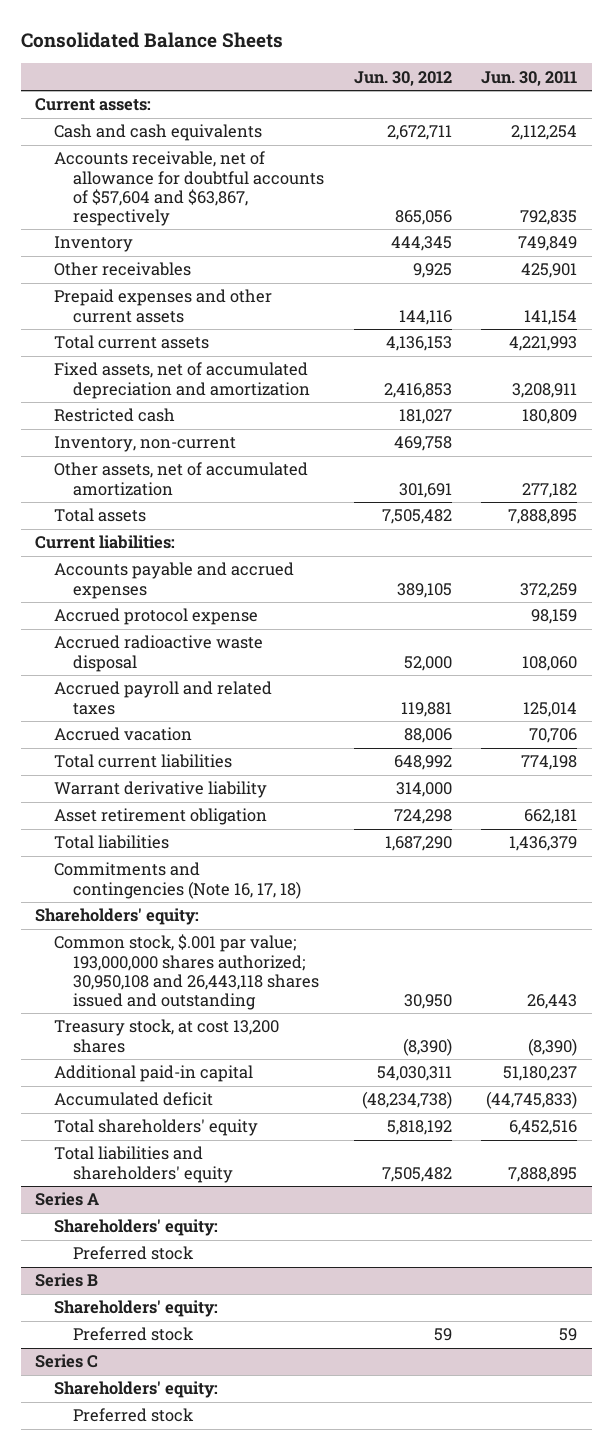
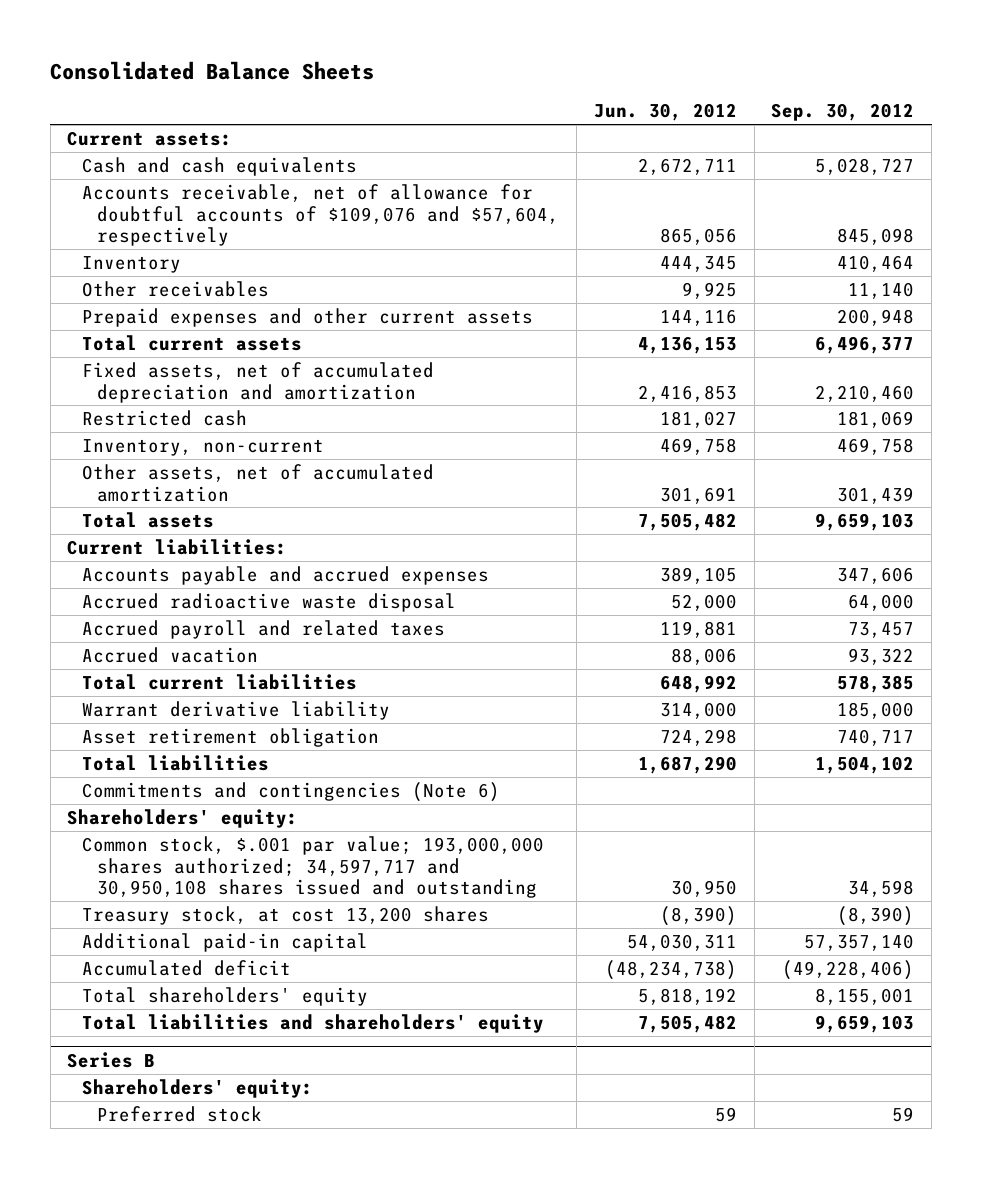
- | Jun. 30, 2012 | Jun. 30, 2011
+ | Jun. 30, 2012 | Sep. 30, 2012
- Accounts receivable, net of allowance for doubtful accounts of $57,604 and $63,867, respectively | 865,056 | 792,835
+ Accounts receivable, net of allowance for doubtful accounts of $109,076 and $57,604, respectively | 865,056 | 845,098
- Accrued protocol expense | | 98,159
- Commitments and contingencies (Note 16, 17, 18)
+ Commitments and contingencies (Note 6)
- Common stock, $.001 par value; 193,000,000 shares authorized; 30,950,108 and 26,443,118 shares issued and outstanding | 30,950 | 26,443
+ Common stock, $.001 par value; 193,000,000 shares authorized; 34,597,717 and 30,950,108 shares issued and outstanding | 30,950 | 34,598
- Series A
- Shareholders' equity:
- Preferred stock
- Series C
- Shareholders' equity:
- Preferred stock

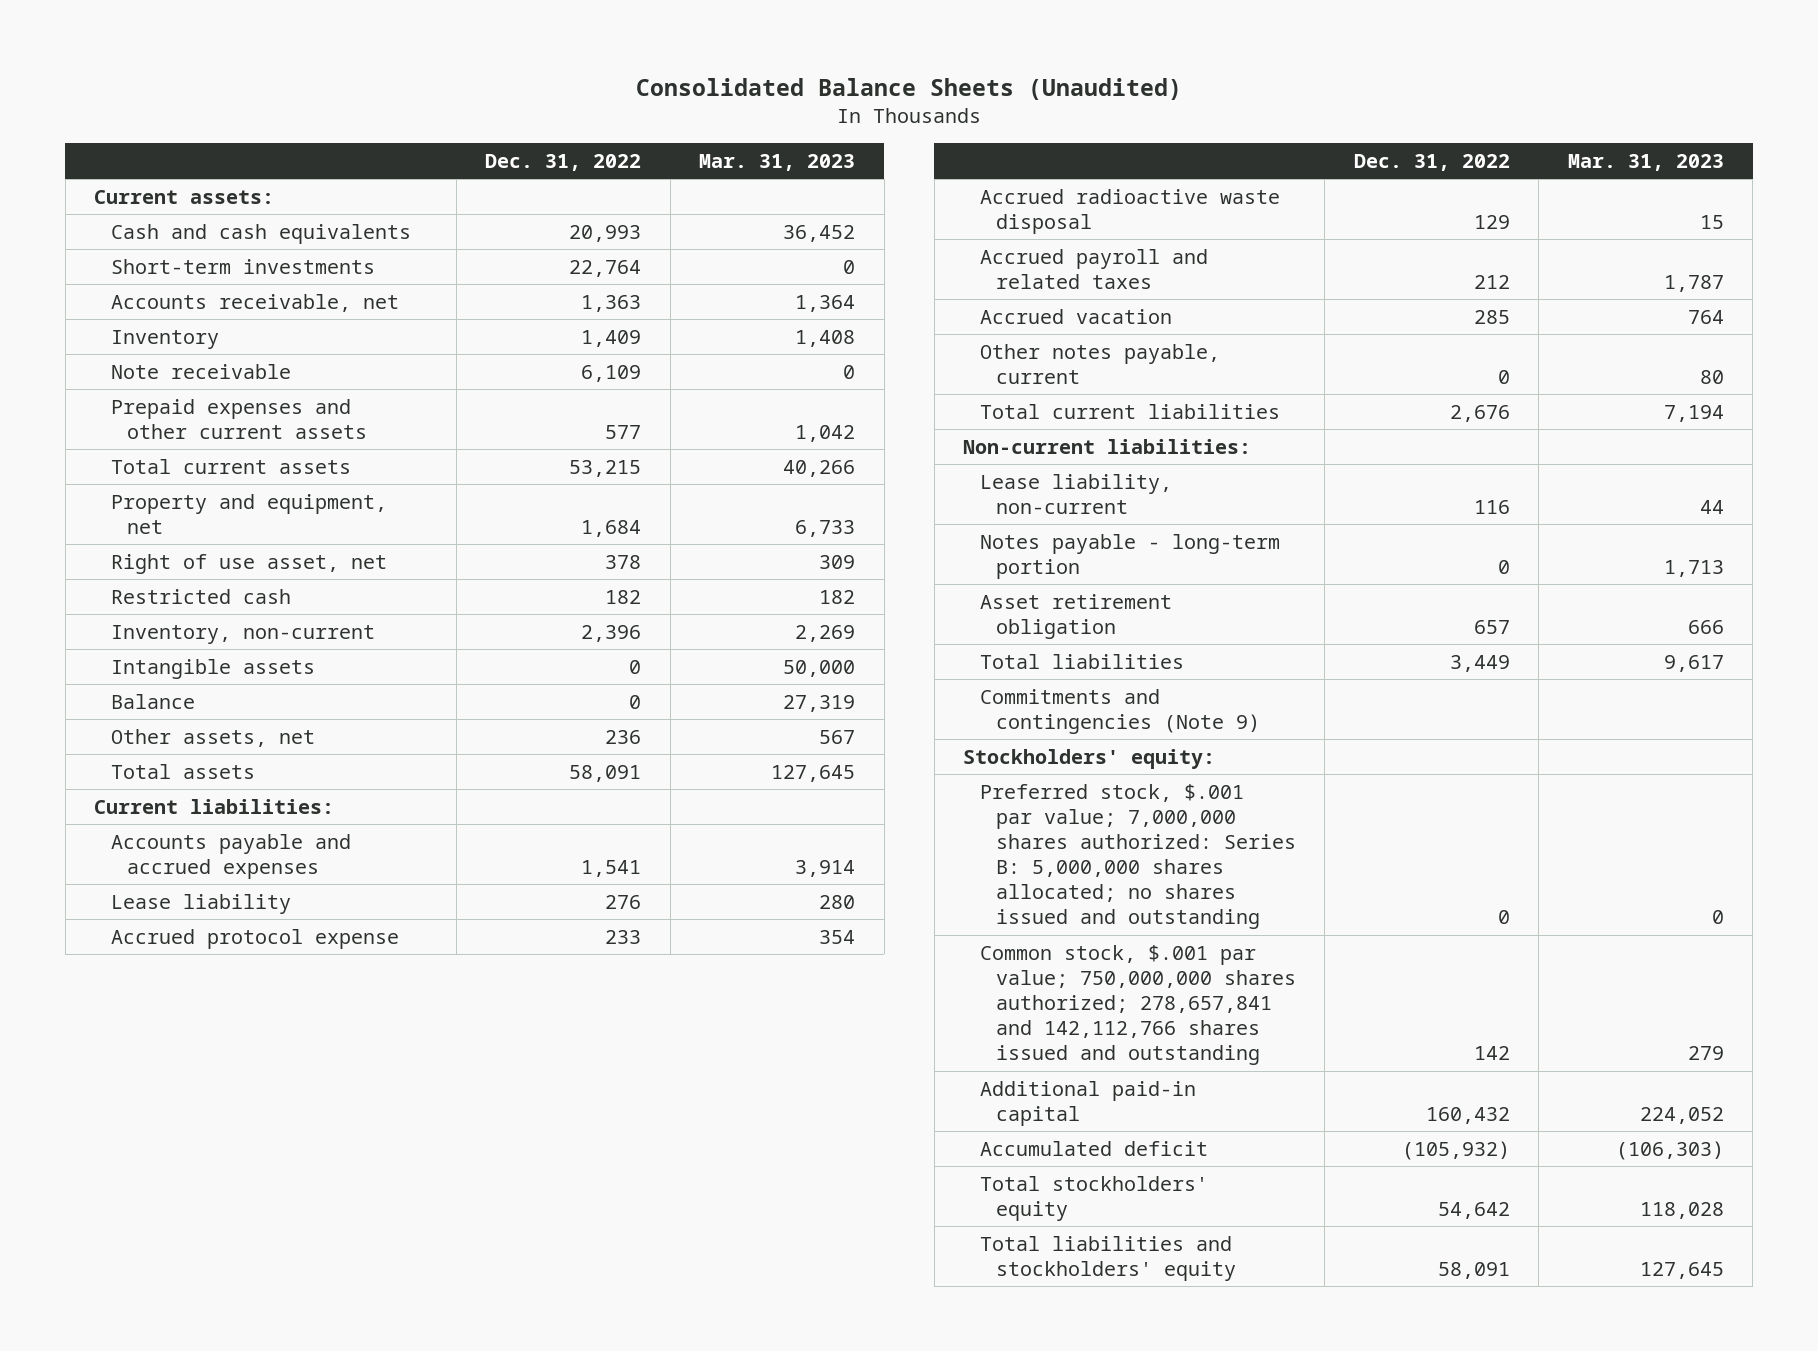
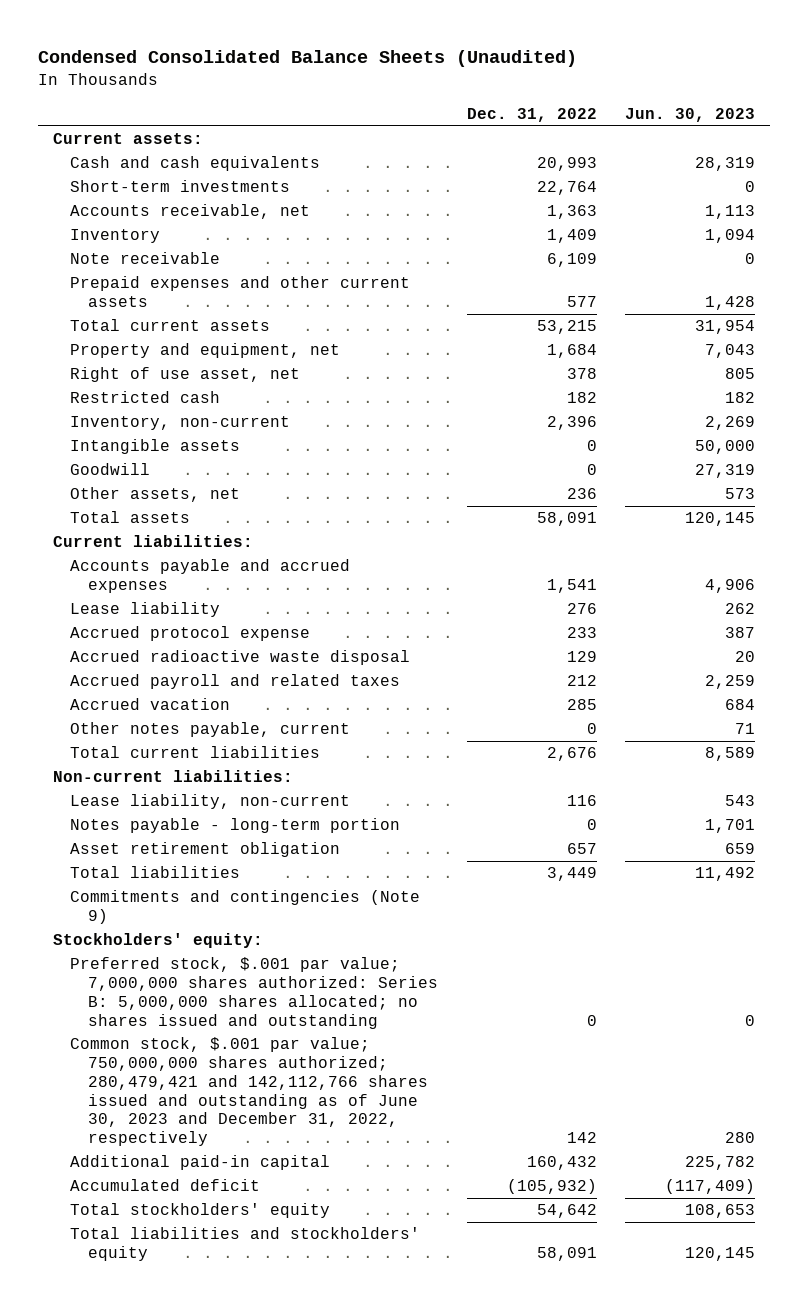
- Consolidated Balance Sheets (Unaudited)
+ Condensed Consolidated Balance Sheets (Unaudited)
- | Dec. 31, 2022 | Mar. 31, 2023
+ | Dec. 31, 2022 | Jun. 30, 2023
- Balance | 0 | 27,319
+ Goodwill | 0 | 27,319
- Common stock, $.001 par value; 750,000,000 shares authorized; 278,657,841 and 142,112,766 shares issued and outstanding | 142 | 279
+ Common stock, $.001 par value; 750,000,000 shares authorized; 280,479,421 and 142,112,766 shares issued and outstanding as of June 30, 2023 and December 31, 2022, respectively | 142 | 280

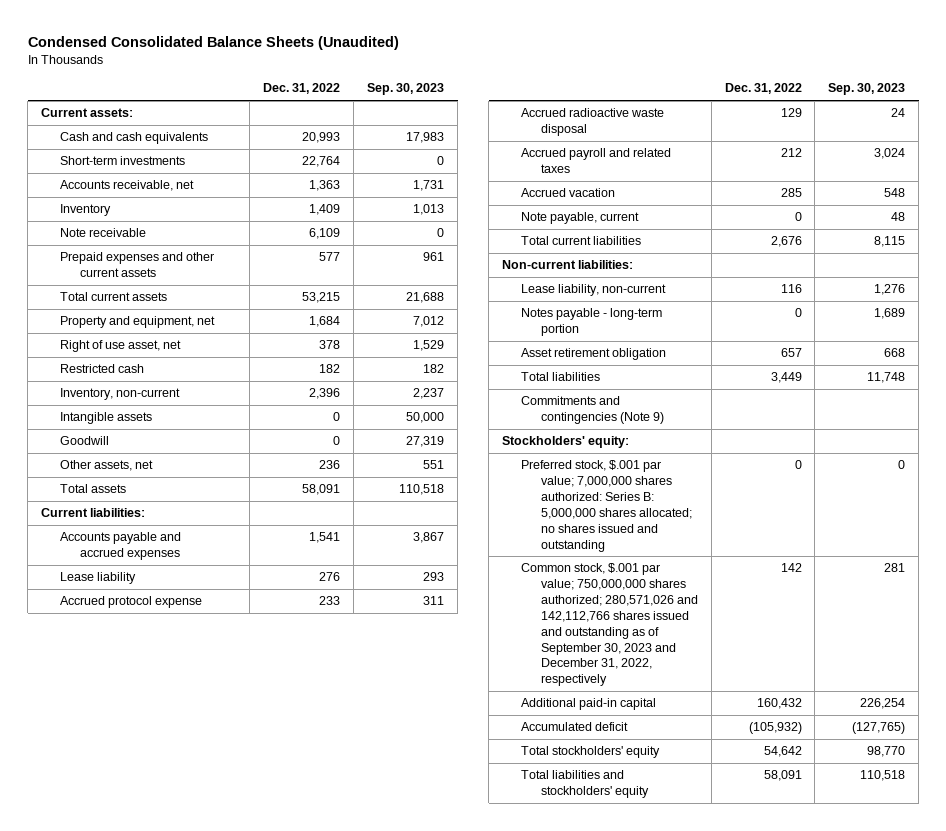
- | Dec. 31, 2022 | Jun. 30, 2023
+ | Dec. 31, 2022 | Sep. 30, 2023
- Other notes payable, current | 0 | 71
+ Note payable, current | 0 | 48
- Common stock, $.001 par value; 750,000,000 shares authorized; 280,479,421 and 142,112,766 shares issued and outstanding as of June 30, 2023 and December 31, 2022, respectively | 142 | 280
+ Common stock, $.001 par value; 750,000,000 shares authorized; 280,571,026 and 142,112,766 shares issued and outstanding as of September 30, 2023 and December 31, 2022, respectively | 142 | 281

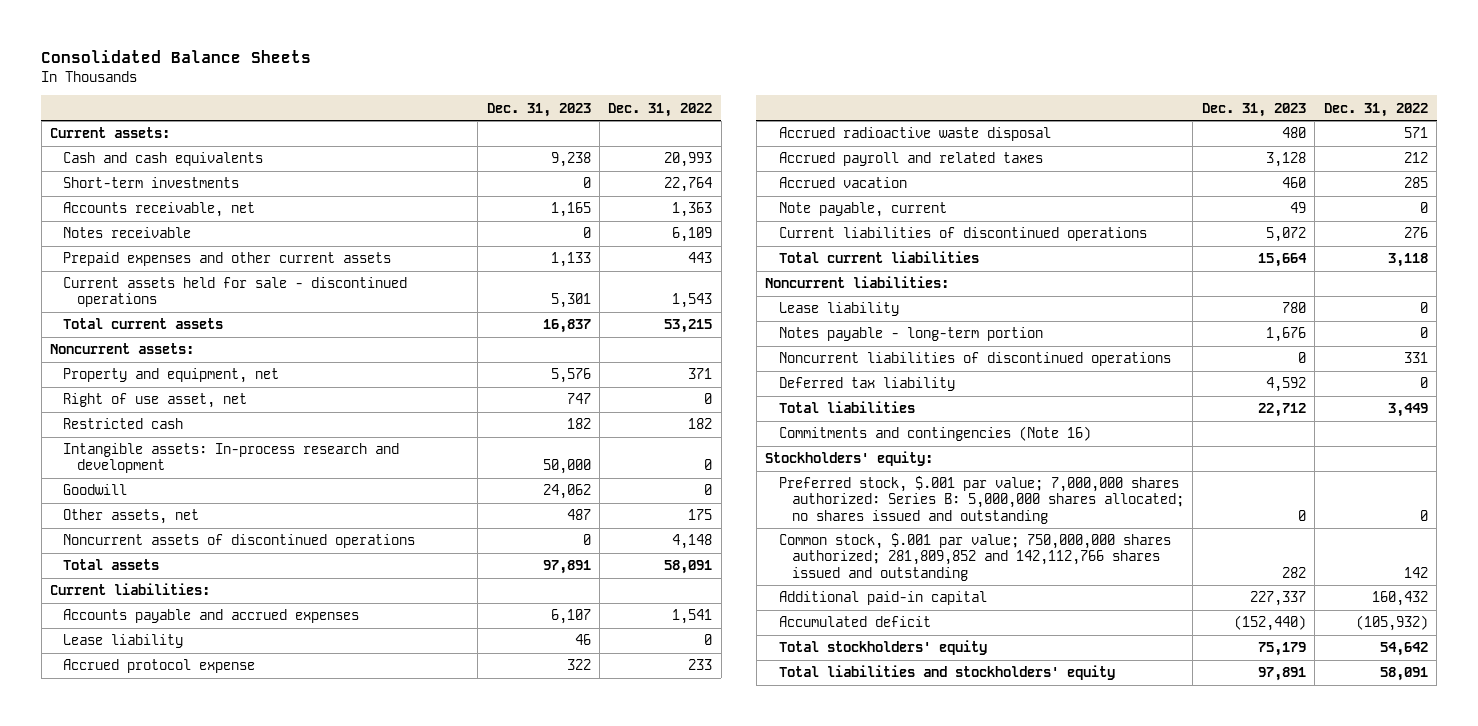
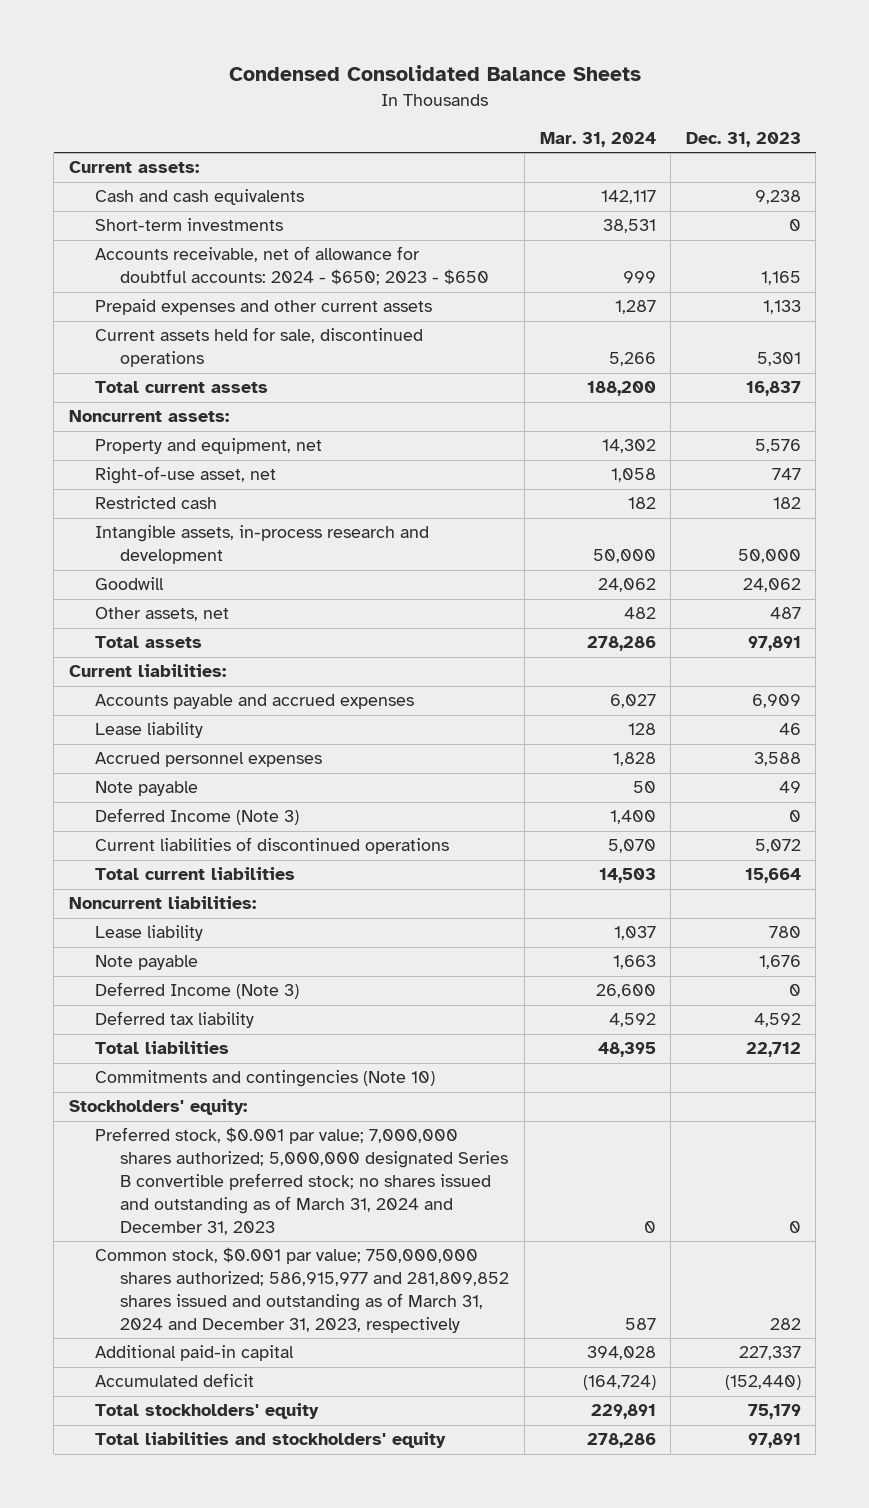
- Consolidated Balance Sheets
+ Condensed Consolidated Balance Sheets
- | Dec. 31, 2023 | Dec. 31, 2022
+ | Mar. 31, 2024 | Dec. 31, 2023
- Accounts receivable, net | 1,165 | 1,363
- Notes receivable | 0 | 6,109
+ Accounts receivable, net of allowance for doubtful accounts: 2024 - $650; 2023 - $650 | 999 | 1,165
- Current assets held for sale - discontinued operations | 5,301 | 1,543
+ Current assets held for sale, discontinued operations | 5,266 | 5,301
- Right of use asset, net | 747 | 0
+ Right-of-use asset, net | 1,058 | 747
- Intangible assets: In-process research and development | 50,000 | 0
+ Intangible assets, in-process research and development | 50,000 | 50,000
- Noncurrent assets of discontinued operations | 0 | 4,148
- Accounts payable and accrued expenses | 6,107 | 1,541
+ Accounts payable and accrued expenses | 6,027 | 6,909
- Accrued protocol expense | 322 | 233
- Accrued radioactive waste disposal | 480 | 571
- Accrued payroll and related taxes | 3,128 | 212
- Accrued vacation | 460 | 285
- Note payable, current | 49 | 0
+ Accrued personnel expenses | 1,828 | 3,588
+ Note payable | 50 | 49
+ Deferred Income (Note 3) | 1,400 | 0
- Notes payable - long-term portion | 1,676 | 0
- Noncurrent liabilities of discontinued operations | 0 | 331
+ Note payable | 1,663 | 1,676
+ Deferred Income (Note 3) | 26,600 | 0
- Commitments and contingencies (Note 16)
+ Commitments and contingencies (Note 10)
- Preferred stock, $.001 par value; 7,000,000 shares authorized: Series B: 5,000,000 shares allocated; no shares issued and outstanding | 0 | 0
- Common stock, $.001 par value; 750,000,000 shares authorized; 281,809,852 and 142,112,766 shares issued and outstanding | 282 | 142
+ Preferred stock, $0.001 par value; 7,000,000 shares authorized; 5,000,000 designated Series B convertible preferred stock; no shares issued and outstanding as of March 31, 2024 and December 31, 2023 | 0 | 0
+ Common stock, $0.001 par value; 750,000,000 shares authorized; 586,915,977 and 281,809,852 shares issued and outstanding as of March 31, 2024 and December 31, 2023, respectively | 587 | 282

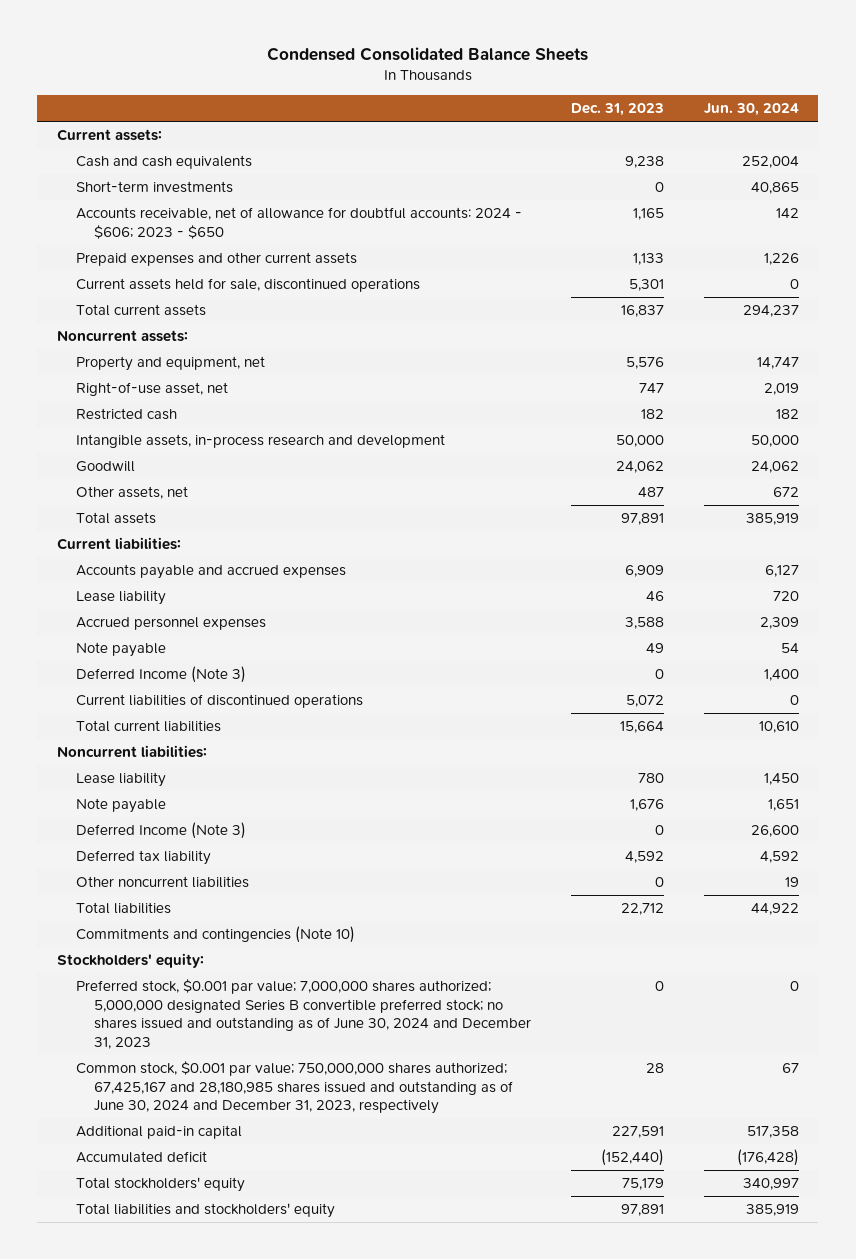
- | Mar. 31, 2024 | Dec. 31, 2023
+ | Dec. 31, 2023 | Jun. 30, 2024
- Accounts receivable, net of allowance for doubtful accounts: 2024 - $650; 2023 - $650 | 999 | 1,165
+ Accounts receivable, net of allowance for doubtful accounts: 2024 - $606; 2023 - $650 | 1,165 | 142
+ Other noncurrent liabilities | 0 | 19
- Preferred stock, $0.001 par value; 7,000,000 shares authorized; 5,000,000 designated Series B convertible preferred stock; no shares issued and outstanding as of March 31, 2024 and December 31, 2023 | 0 | 0
- Common stock, $0.001 par value; 750,000,000 shares authorized; 586,915,977 and 281,809,852 shares issued and outstanding as of March 31, 2024 and December 31, 2023, respectively | 587 | 282
- Additional paid-in capital | 394,028 | 227,337
+ Preferred stock, $0.001 par value; 7,000,000 shares authorized; 5,000,000 designated Series B convertible preferred stock; no shares issued and outstanding as of June 30, 2024 and December 31, 2023 | 0 | 0
+ Common stock, $0.001 par value; 750,000,000 shares authorized; 67,425,167 and 28,180,985 shares issued and outstanding as of June 30, 2024 and December 31, 2023, respectively | 28 | 67
+ Additional paid-in capital | 227,591 | 517,358

